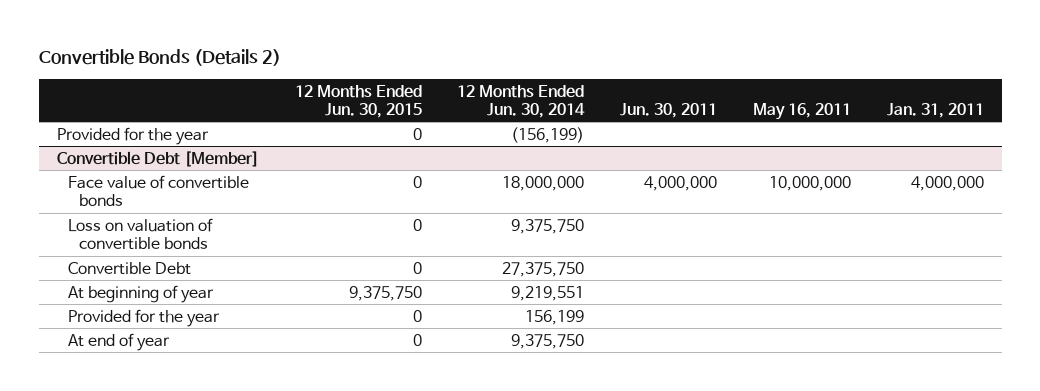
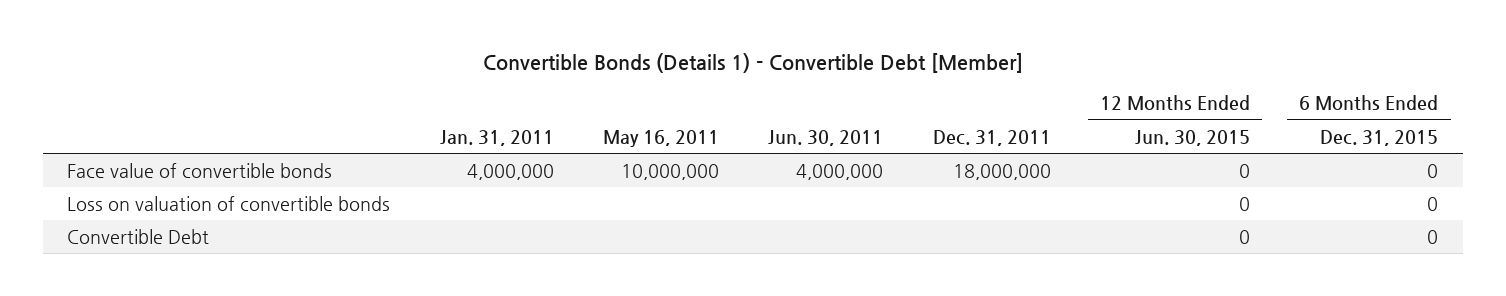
- Convertible Bonds (Details 2)
+ Convertible Bonds (Details 1) - Convertible Debt [Member]
- | 12 Months Ended Jun. 30, 2015 | 12 Months Ended Jun. 30, 2014 | Jun. 30, 2011 | May 16, 2011 | Jan. 31, 2011
+ | Jan. 31, 2011 | May 16, 2011 | Jun. 30, 2011 | Dec. 31, 2011 | 12 Months Ended Jun. 30, 2015 | 6 Months Ended Dec. 31, 2015
- Provided for the year | 0 | (156,199) | | |
- Convertible Debt [Member]
- At beginning of year | 9,375,750 | 9,219,551 | | |
- Provided for the year | 0 | 156,199 | | |
- At end of year | 0 | 9,375,750 | | |

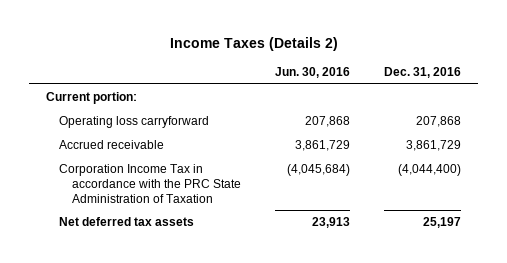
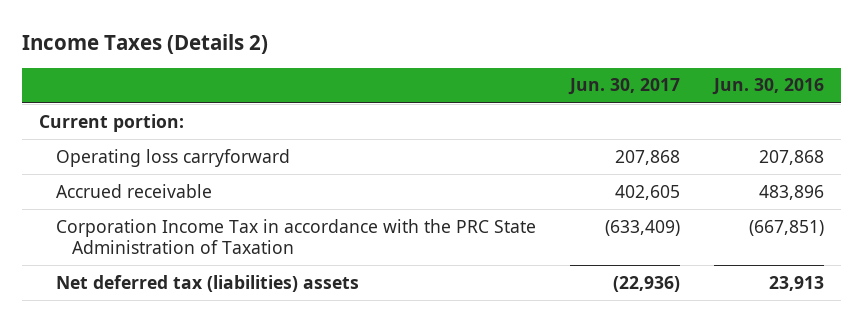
- | Jun. 30, 2016 | Dec. 31, 2016
+ | Jun. 30, 2017 | Jun. 30, 2016
- Accrued receivable | 3,861,729 | 3,861,729
- Corporation Income Tax in accordance with the PRC State Administration of Taxation | (4,045,684) | (4,044,400)
- Net deferred tax assets | 23,913 | 25,197
+ Accrued receivable | 402,605 | 483,896
+ Corporation Income Tax in accordance with the PRC State Administration of Taxation | (633,409) | (667,851)
+ Net deferred tax (liabilities) assets | (22,936) | 23,913

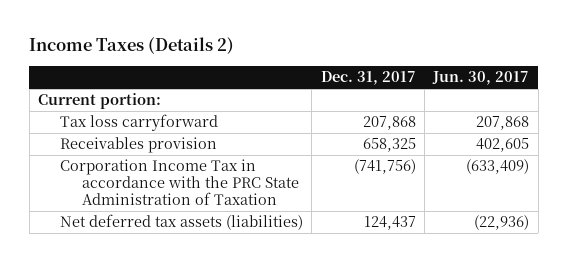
- | Jun. 30, 2017 | Jun. 30, 2016
+ | Dec. 31, 2017 | Jun. 30, 2017
- Operating loss carryforward | 207,868 | 207,868
- Accrued receivable | 402,605 | 483,896
+ Tax loss carryforward | 207,868 | 207,868
+ Receivables provision | 658,325 | 402,605
- Net deferred tax (liabilities) assets | (22,936) | 23,913
+ Net deferred tax assets (liabilities) | 124,437 | (22,936)

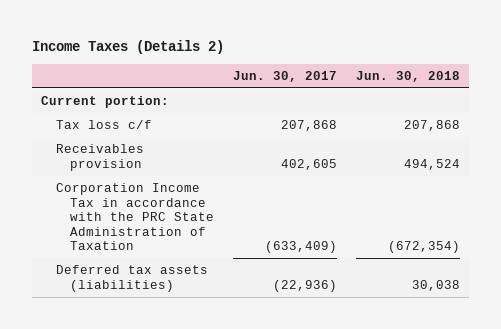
- | Dec. 31, 2017 | Jun. 30, 2017
+ | Jun. 30, 2017 | Jun. 30, 2018
- Tax loss carryforward | 207,868 | 207,868
+ Tax loss c/f | 207,868 | 207,868
- Net deferred tax assets (liabilities) | 124,437 | (22,936)
+ Deferred tax assets (liabilities) | (22,936) | 30,038

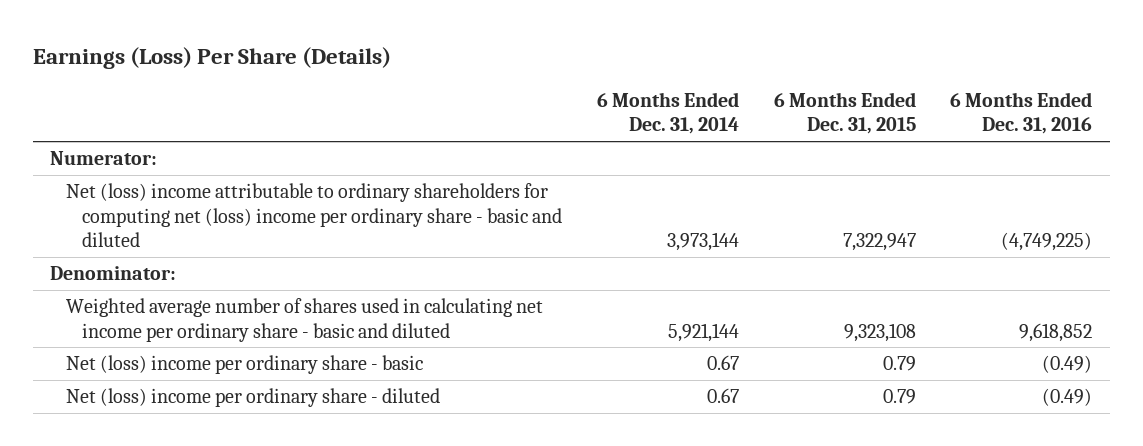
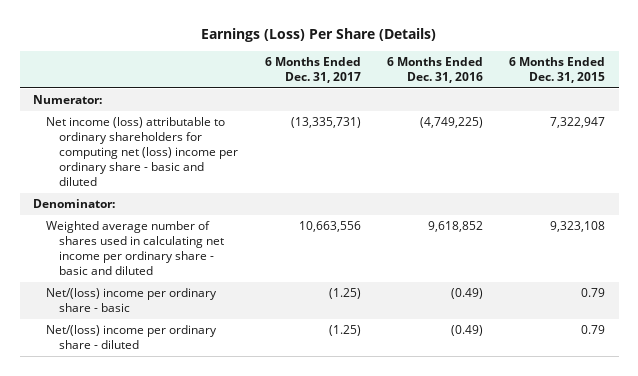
- | 6 Months Ended Dec. 31, 2014 | 6 Months Ended Dec. 31, 2015 | 6 Months Ended Dec. 31, 2016
+ | 6 Months Ended Dec. 31, 2017 | 6 Months Ended Dec. 31, 2016 | 6 Months Ended Dec. 31, 2015
- Net (loss) income attributable to ordinary shareholders for computing net (loss) income per ordinary share - basic and diluted | 3,973,144 | 7,322,947 | (4,749,225)
+ Net income (loss) attributable to ordinary shareholders for computing net (loss) income per ordinary share - basic and diluted | (13,335,731) | (4,749,225) | 7,322,947
- Net (loss) income per ordinary share - basic | 0.67 | 0.79 | (0.49)
- Net (loss) income per ordinary share - diluted | 0.67 | 0.79 | (0.49)
+ Net/(loss) income per ordinary share - basic | (1.25) | (0.49) | 0.79
+ Net/(loss) income per ordinary share - diluted | (1.25) | (0.49) | 0.79

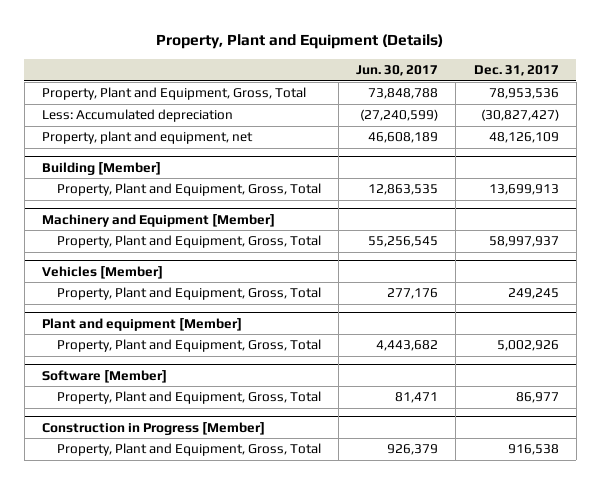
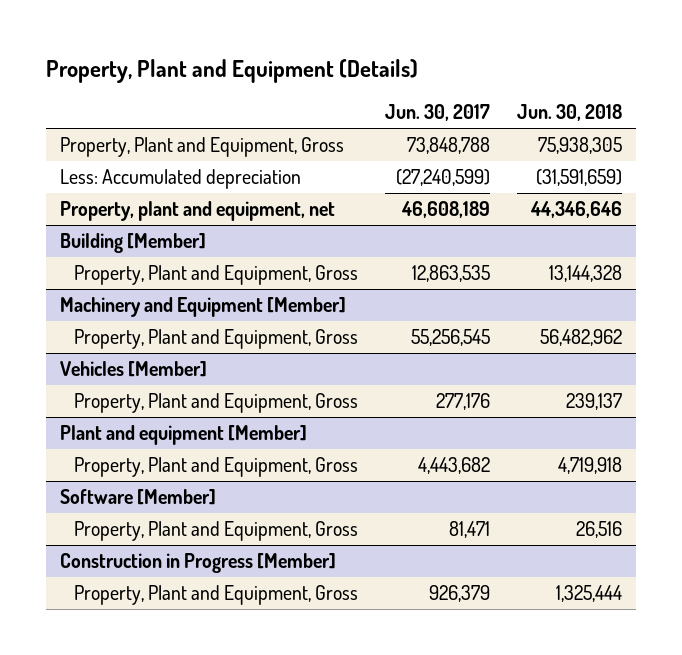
- | Jun. 30, 2017 | Dec. 31, 2017
+ | Jun. 30, 2017 | Jun. 30, 2018
- Property, Plant and Equipment, Gross, Total | 73,848,788 | 78,953,536
+ Property, Plant and Equipment, Gross | 73,848,788 | 75,938,305
@ Building [Member]
- Property, Plant and Equipment, Gross, Total | 12,863,535 | 13,699,913
+ Property, Plant and Equipment, Gross | 12,863,535 | 13,144,328
@ Machinery and Equipment [Member]
- Property, Plant and Equipment, Gross, Total | 55,256,545 | 58,997,937
+ Property, Plant and Equipment, Gross | 55,256,545 | 56,482,962
@ Vehicles [Member]
- Property, Plant and Equipment, Gross, Total | 277,176 | 249,245
+ Property, Plant and Equipment, Gross | 277,176 | 239,137
@ Plant and equipment [Member]
- Property, Plant and Equipment, Gross, Total | 4,443,682 | 5,002,926
+ Property, Plant and Equipment, Gross | 4,443,682 | 4,719,918
@ Software [Member]
- Property, Plant and Equipment, Gross, Total | 81,471 | 86,977
+ Property, Plant and Equipment, Gross | 81,471 | 26,516
@ Construction in Progress [Member]
- Property, Plant and Equipment, Gross, Total | 926,379 | 916,538
+ Property, Plant and Equipment, Gross | 926,379 | 1,325,444

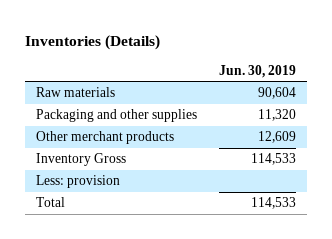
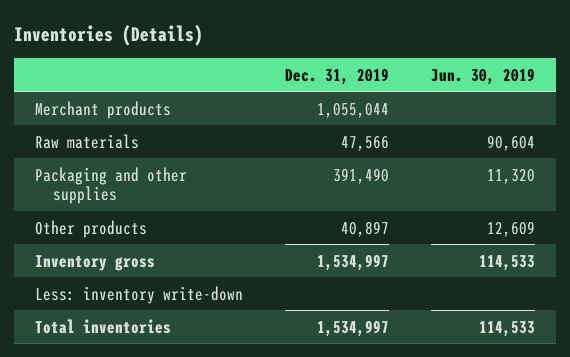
- | Jun. 30, 2019
+ | Dec. 31, 2019 | Jun. 30, 2019
+ Merchant products | 1,055,044 |
- Other merchant products | 12,609
- Inventory Gross | 114,533
- Less: provision
- Total | 114,533
+ Other products | 40,897 | 12,609
+ Inventory gross | 1,534,997 | 114,533
+ Less: inventory write-down
+ Total inventories | 1,534,997 | 114,533

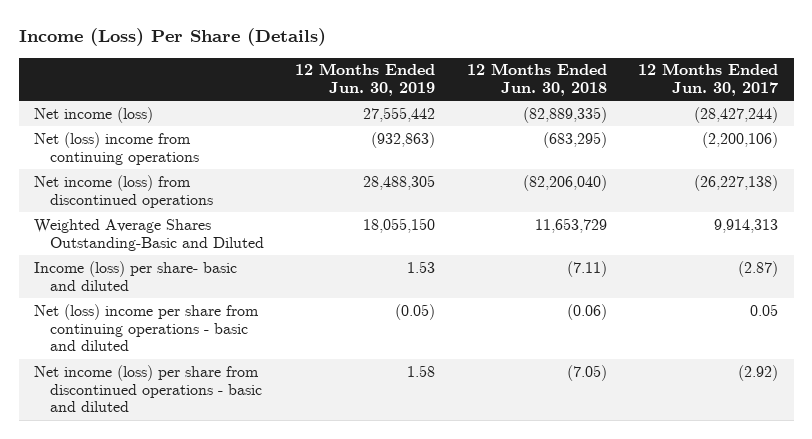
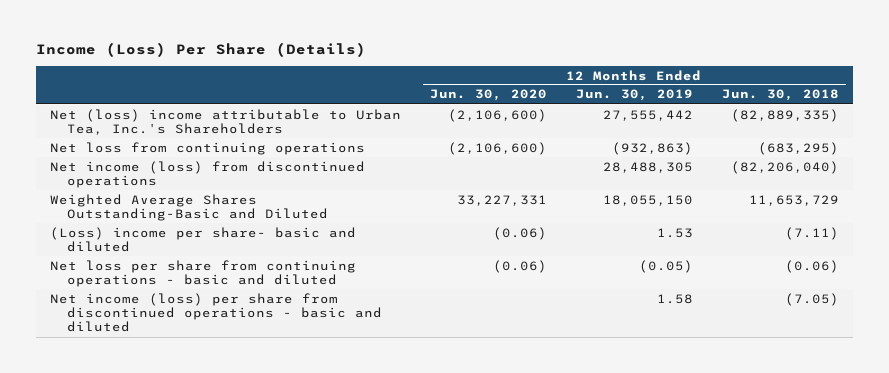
- | 12 Months Ended Jun. 30, 2019 | 12 Months Ended Jun. 30, 2018 | 12 Months Ended Jun. 30, 2017
+ | 12 Months Ended Jun. 30, 2020 | 12 Months Ended Jun. 30, 2019 | 12 Months Ended Jun. 30, 2018
- Net income (loss) | 27,555,442 | (82,889,335) | (28,427,244)
- Net (loss) income from continuing operations | (932,863) | (683,295) | (2,200,106)
+ Net (loss) income attributable to Urban Tea, Inc.'s Shareholders | (2,106,600) | 27,555,442 | (82,889,335)
+ Net loss from continuing operations | (2,106,600) | (932,863) | (683,295)
- Income (loss) per share- basic and diluted | 1.53 | (7.11) | (2.87)
- Net (loss) income per share from continuing operations - basic and diluted | (0.05) | (0.06) | 0.05
+ (Loss) income per share- basic and diluted | (0.06) | 1.53 | (7.11)
+ Net loss per share from continuing operations - basic and diluted | (0.06) | (0.05) | (0.06)

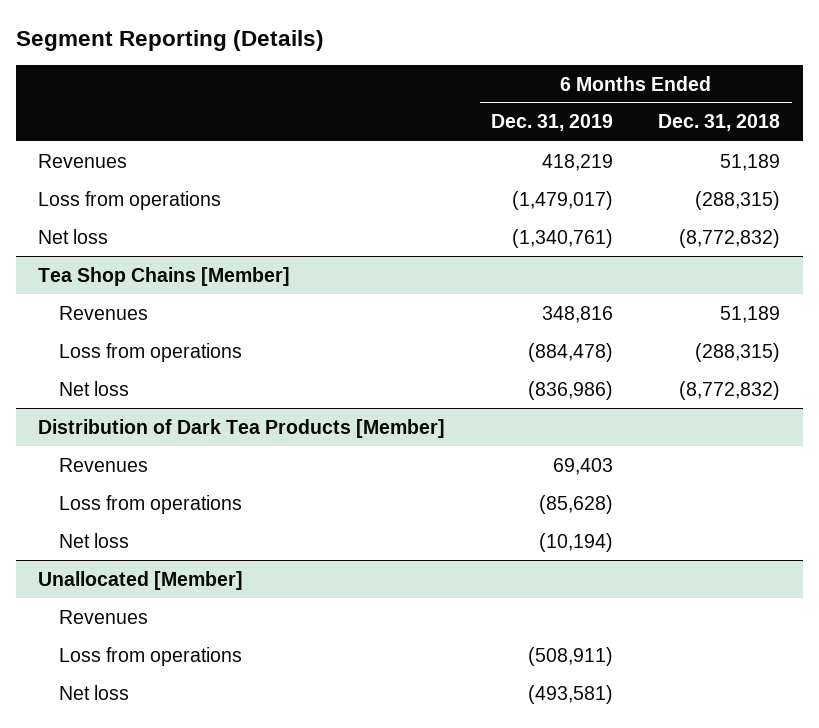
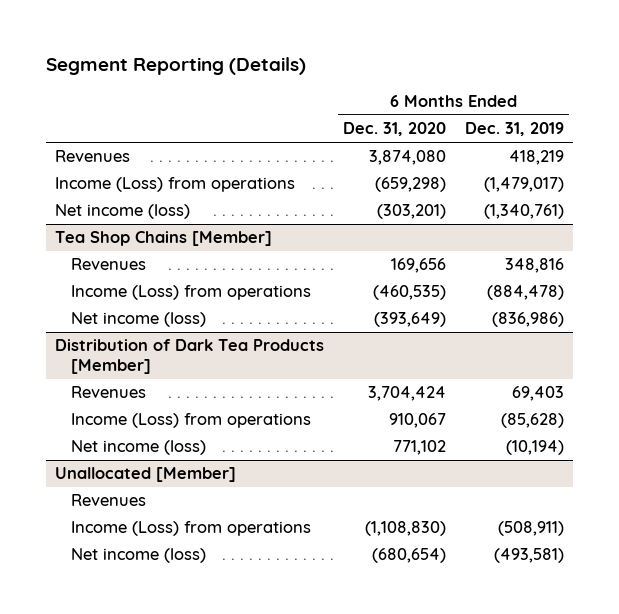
- | 6 Months Ended Dec. 31, 2019 | 6 Months Ended Dec. 31, 2018
+ | 6 Months Ended Dec. 31, 2020 | 6 Months Ended Dec. 31, 2019
- Loss from operations | (1,479,017) | (288,315)
- Net loss | (1,340,761) | (8,772,832)
+ Income (Loss) from operations | (659,298) | (1,479,017)
+ Net income (loss) | (303,201) | (1,340,761)
@ Tea Shop Chains [Member]
- Loss from operations | (884,478) | (288,315)
- Net loss | (836,986) | (8,772,832)
+ Income (Loss) from operations | (460,535) | (884,478)
+ Net income (loss) | (393,649) | (836,986)
@ Distribution of Dark Tea Products [Member]
- Loss from operations | (85,628) |
- Net loss | (10,194) |
+ Income (Loss) from operations | 910,067 | (85,628)
+ Net income (loss) | 771,102 | (10,194)
@ Unallocated [Member]
- Loss from operations | (508,911) |
- Net loss | (493,581) |
+ Income (Loss) from operations | (1,108,830) | (508,911)
+ Net income (loss) | (680,654) | (493,581)

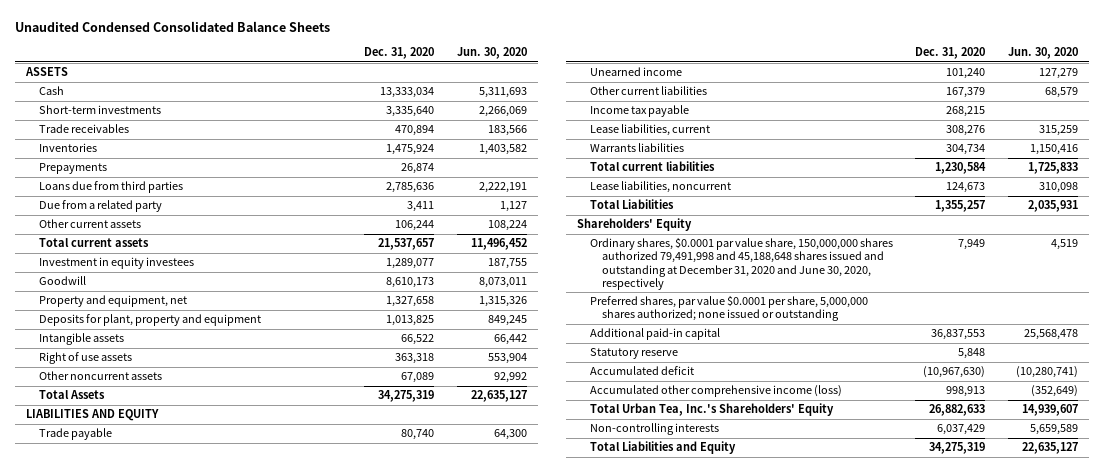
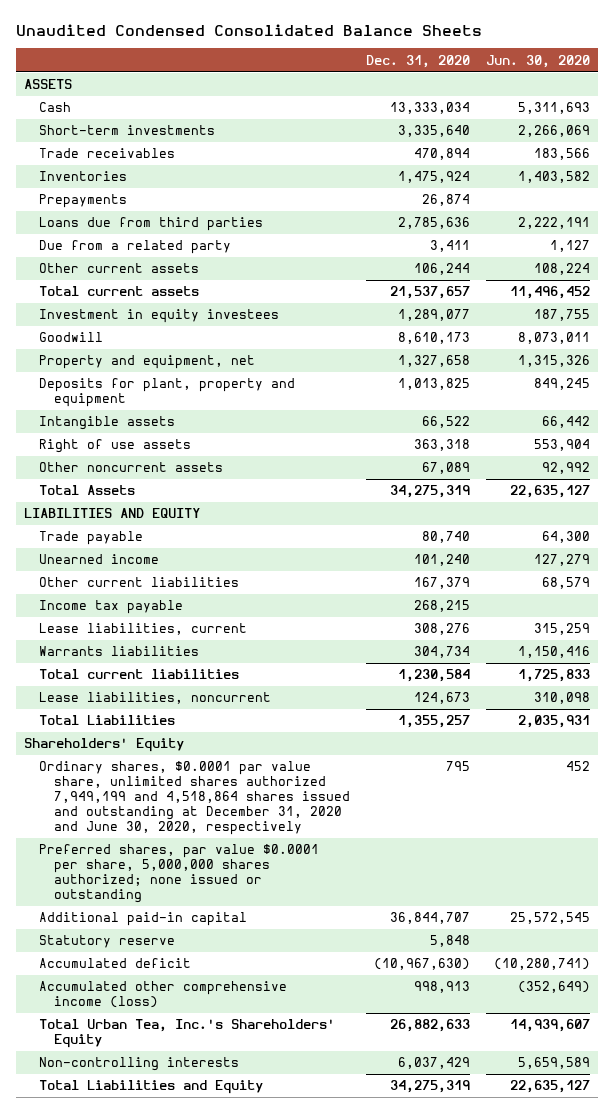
- Ordinary shares, $0.0001 par value share, 150,000,000 shares authorized 79,491,998 and 45,188,648 shares issued and outstanding at December 31, 2020 and June 30, 2020, respectively | 7,949 | 4,519
+ Ordinary shares, $0.0001 par value share, unlimited shares authorized 7,949,199 and 4,518,864 shares issued and outstanding at December 31, 2020 and June 30, 2020, respectively | 795 | 452
- Additional paid-in capital | 36,837,553 | 25,568,478
+ Additional paid-in capital | 36,844,707 | 25,572,545

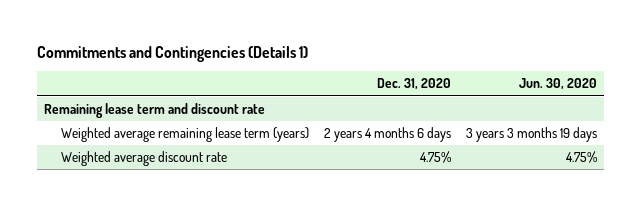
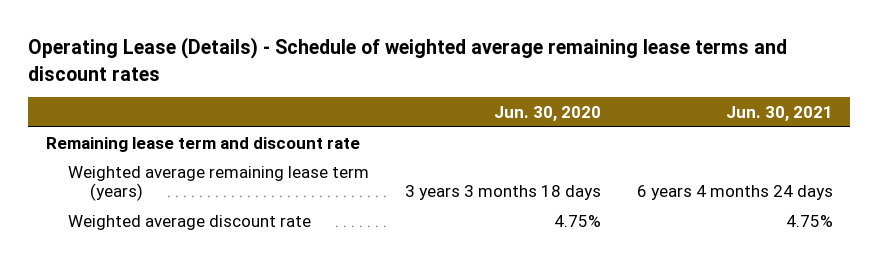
- Commitments and Contingencies (Details 1)
+ Operating Lease (Details) - Schedule of weighted average remaining lease terms and discount rates
- | Dec. 31, 2020 | Jun. 30, 2020
+ | Jun. 30, 2020 | Jun. 30, 2021
- Weighted average remaining lease term (years) | 2 years 4 months 6 days | 3 years 3 months 19 days
+ Weighted average remaining lease term (years) | 3 years 3 months 18 days | 6 years 4 months 24 days

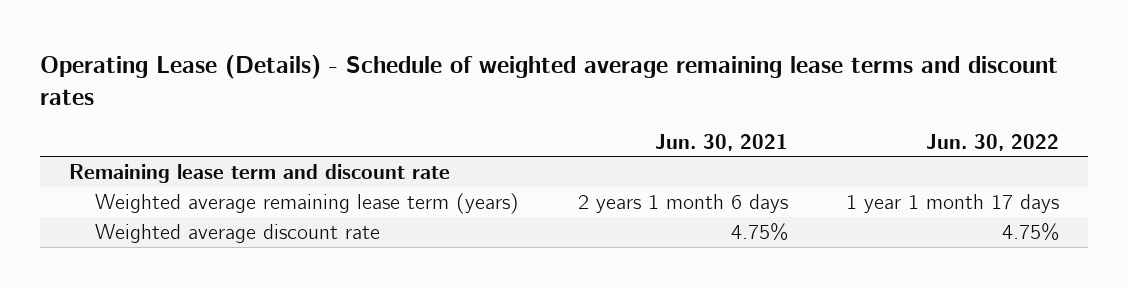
- | Jun. 30, 2020 | Jun. 30, 2021
+ | Jun. 30, 2021 | Jun. 30, 2022
- Weighted average remaining lease term (years) | 3 years 3 months 18 days | 6 years 4 months 24 days
+ Weighted average remaining lease term (years) | 2 years 1 month 6 days | 1 year 1 month 17 days

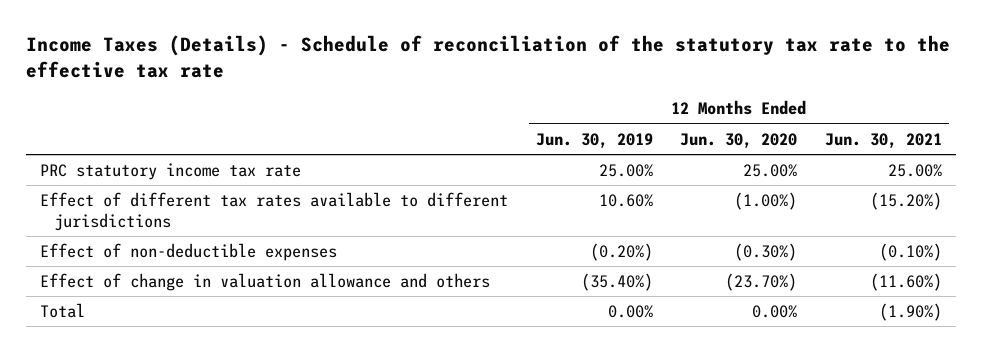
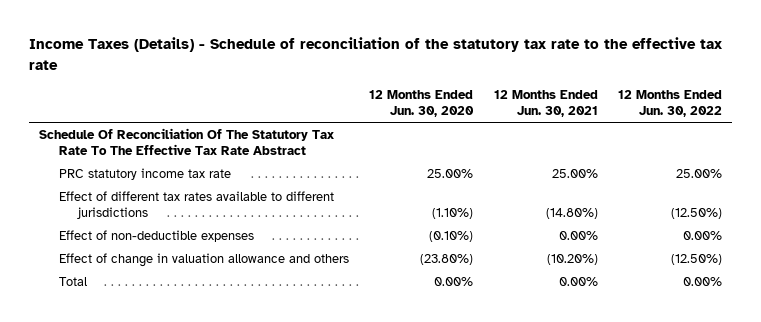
- | 12 Months Ended Jun. 30, 2019 | 12 Months Ended Jun. 30, 2020 | 12 Months Ended Jun. 30, 2021
+ | 12 Months Ended Jun. 30, 2020 | 12 Months Ended Jun. 30, 2021 | 12 Months Ended Jun. 30, 2022
+ Schedule Of Reconciliation Of The Statutory Tax Rate To The Effective Tax Rate Abstract
- Effect of different tax rates available to different jurisdictions | 10.60% | (1.00%) | (15.20%)
- Effect of non-deductible expenses | (0.20%) | (0.30%) | (0.10%)
- Effect of change in valuation allowance and others | (35.40%) | (23.70%) | (11.60%)
- Total | 0.00% | 0.00% | (1.90%)
+ Effect of different tax rates available to different jurisdictions | (1.10%) | (14.80%) | (12.50%)
+ Effect of non-deductible expenses | (0.10%) | 0.00% | 0.00%
+ Effect of change in valuation allowance and others | (23.80%) | (10.20%) | (12.50%)
+ Total | 0.00% | 0.00% | 0.00%

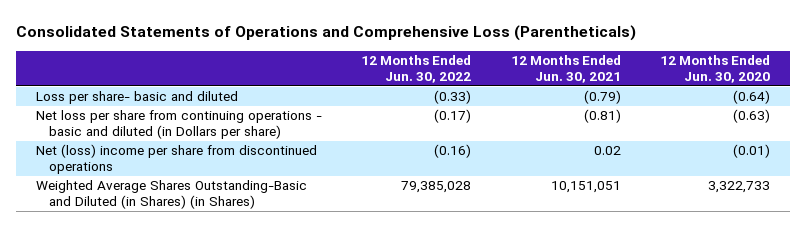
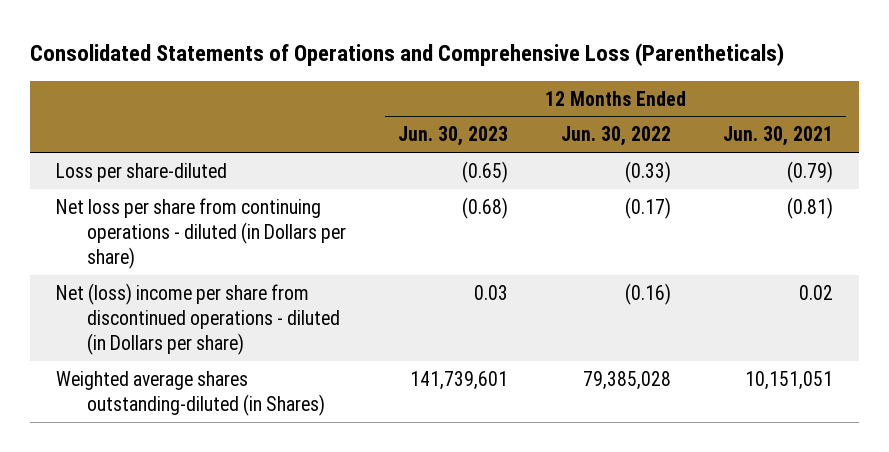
- | 12 Months Ended Jun. 30, 2022 | 12 Months Ended Jun. 30, 2021 | 12 Months Ended Jun. 30, 2020
+ | 12 Months Ended Jun. 30, 2023 | 12 Months Ended Jun. 30, 2022 | 12 Months Ended Jun. 30, 2021
- Loss per share- basic and diluted | (0.33) | (0.79) | (0.64)
- Net loss per share from continuing operations - basic and diluted (in Dollars per share) | (0.17) | (0.81) | (0.63)
- Net (loss) income per share from discontinued operations | (0.16) | 0.02 | (0.01)
- Weighted Average Shares Outstanding-Basic and Diluted (in Shares) (in Shares) | 79,385,028 | 10,151,051 | 3,322,733
+ Loss per share-diluted | (0.65) | (0.33) | (0.79)
+ Net loss per share from continuing operations - diluted (in Dollars per share) | (0.68) | (0.17) | (0.81)
+ Net (loss) income per share from discontinued operations - diluted (in Dollars per share) | 0.03 | (0.16) | 0.02
+ Weighted average shares outstanding-diluted (in Shares) | 141,739,601 | 79,385,028 | 10,151,051

